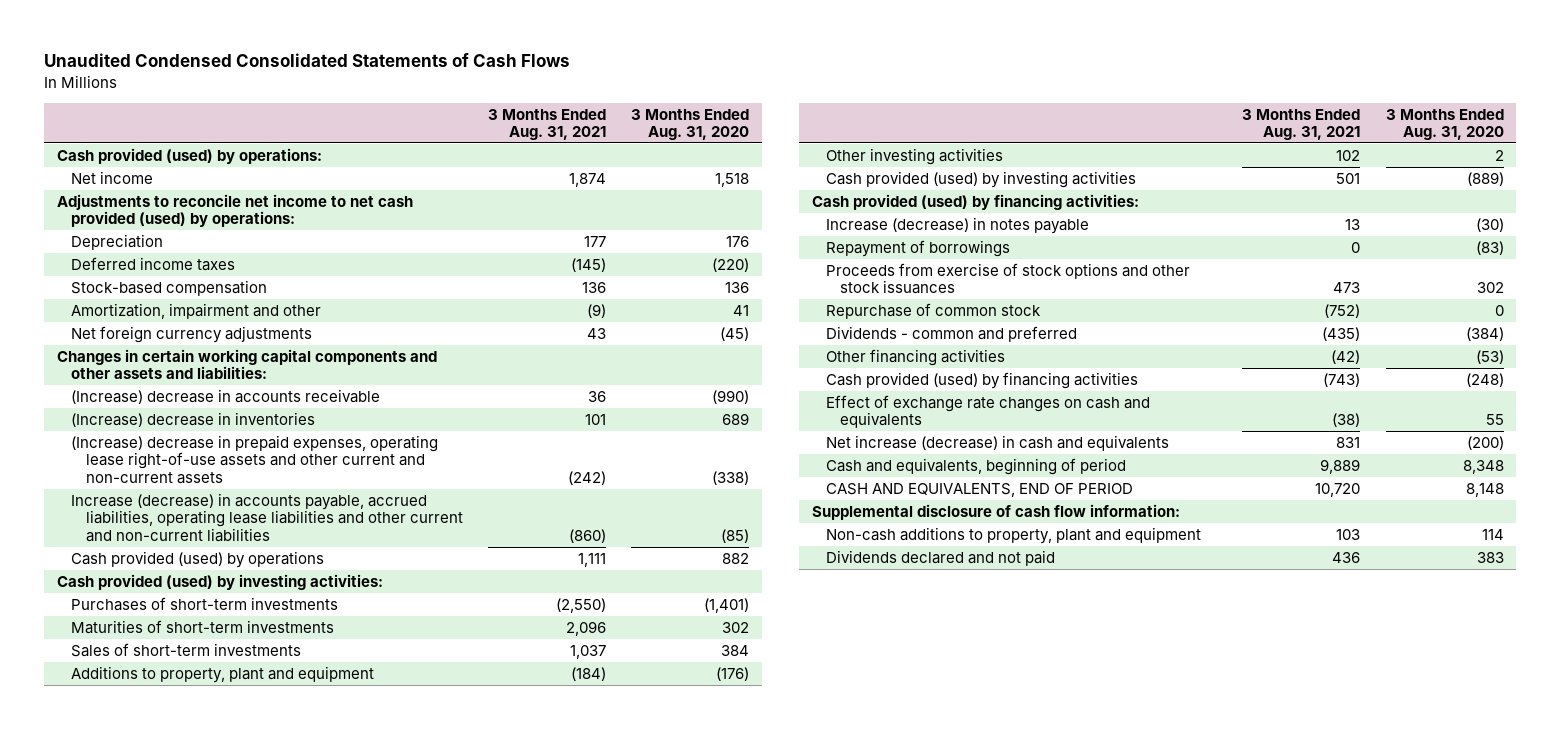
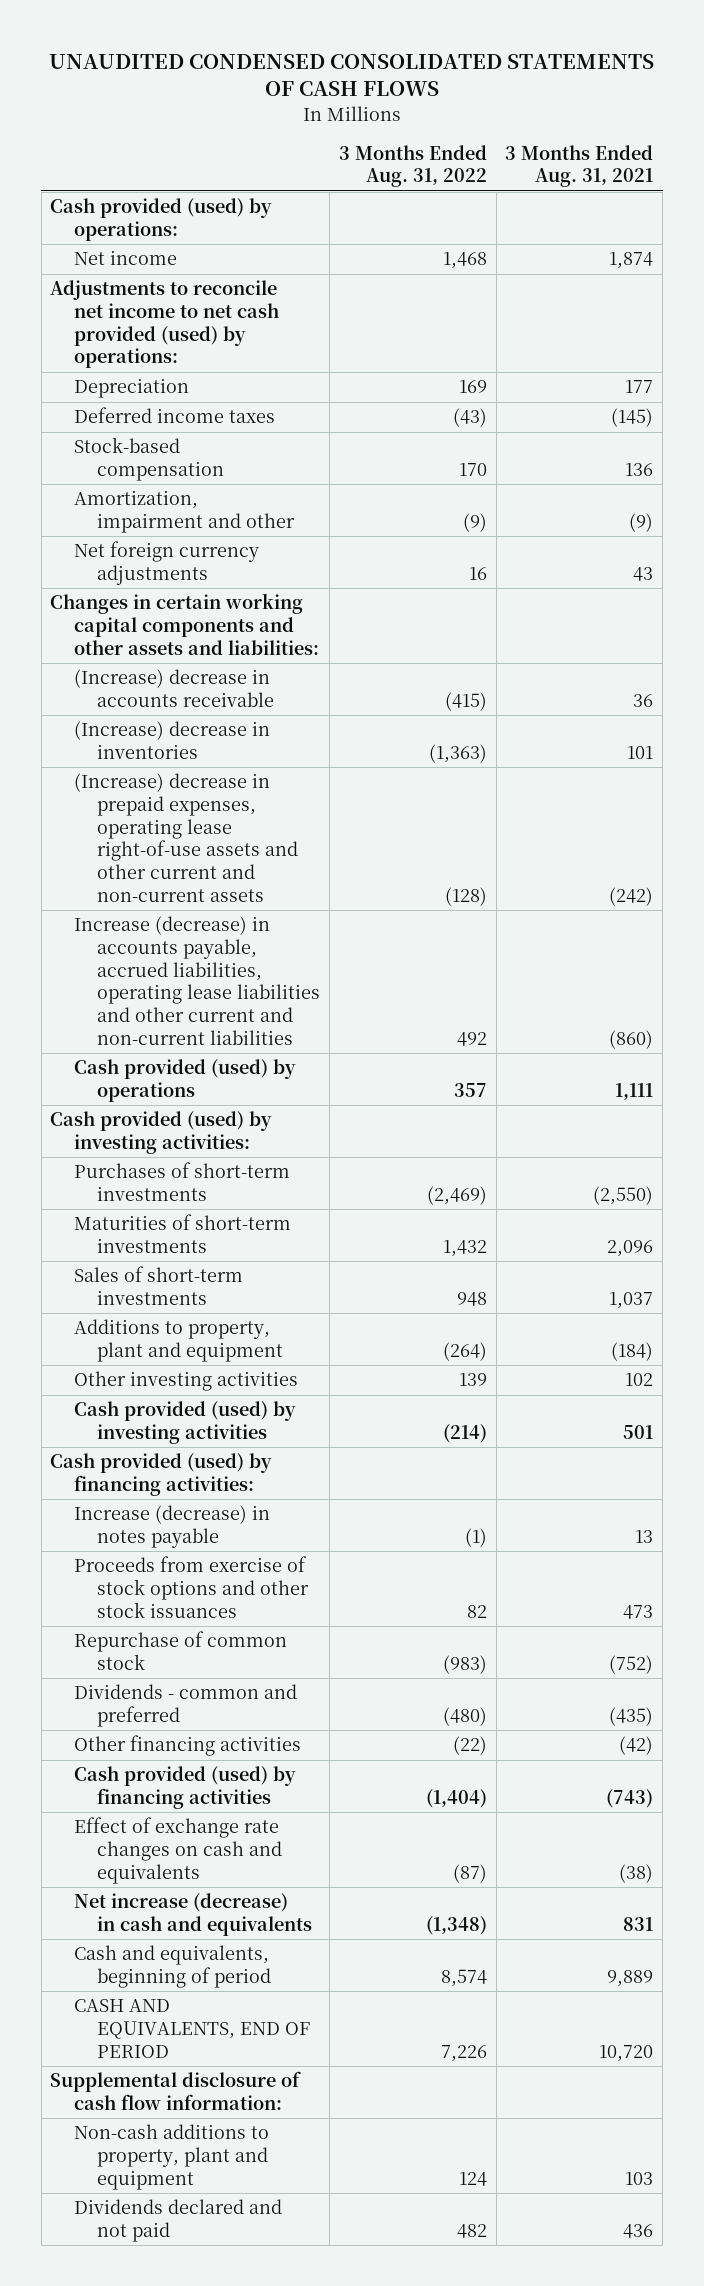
- Unaudited Condensed Consolidated Statements of Cash Flows
+ UNAUDITED CONDENSED CONSOLIDATED STATEMENTS OF CASH FLOWS
- | 3 Months Ended Aug. 31, 2021 | 3 Months Ended Aug. 31, 2020
+ | 3 Months Ended Aug. 31, 2022 | 3 Months Ended Aug. 31, 2021
- Repayment of borrowings | 0 | (83)

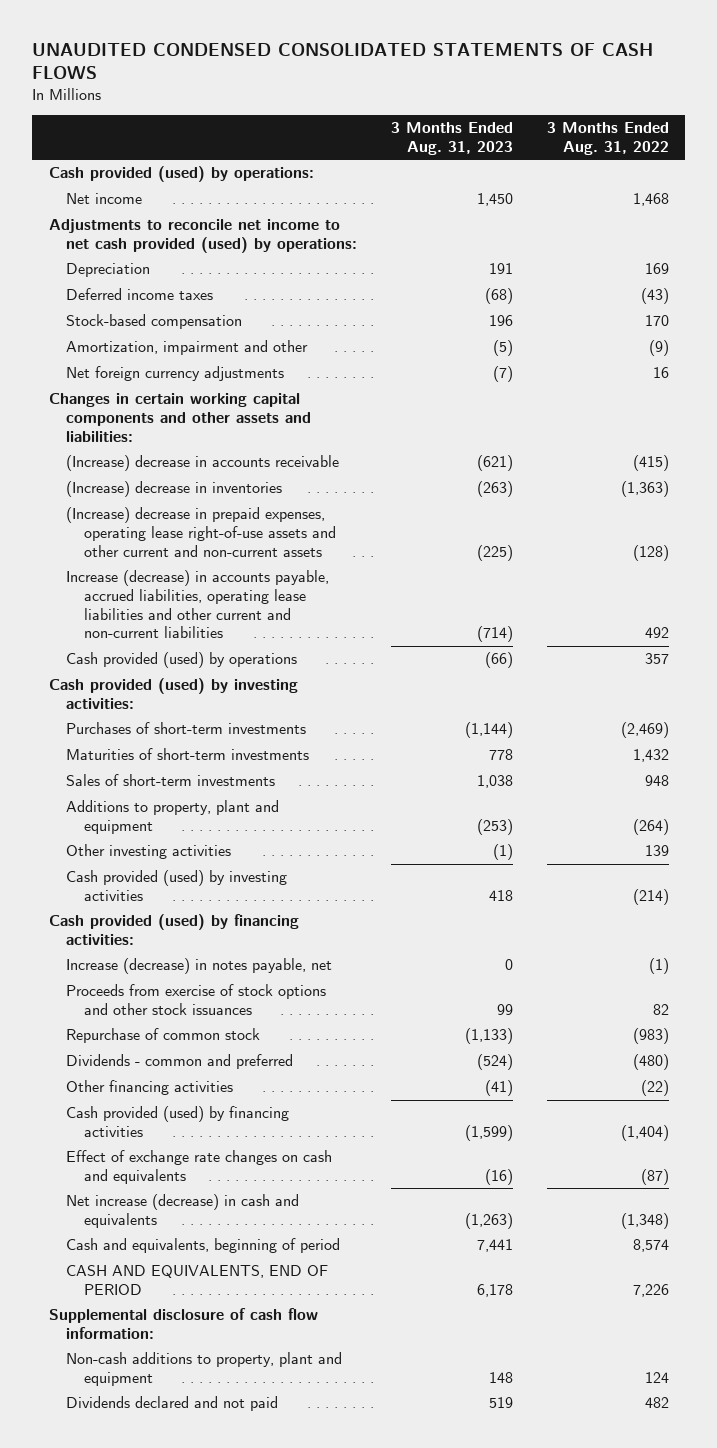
- | 3 Months Ended Aug. 31, 2022 | 3 Months Ended Aug. 31, 2021
+ | 3 Months Ended Aug. 31, 2023 | 3 Months Ended Aug. 31, 2022
- Increase (decrease) in notes payable | (1) | 13
+ Increase (decrease) in notes payable, net | 0 | (1)

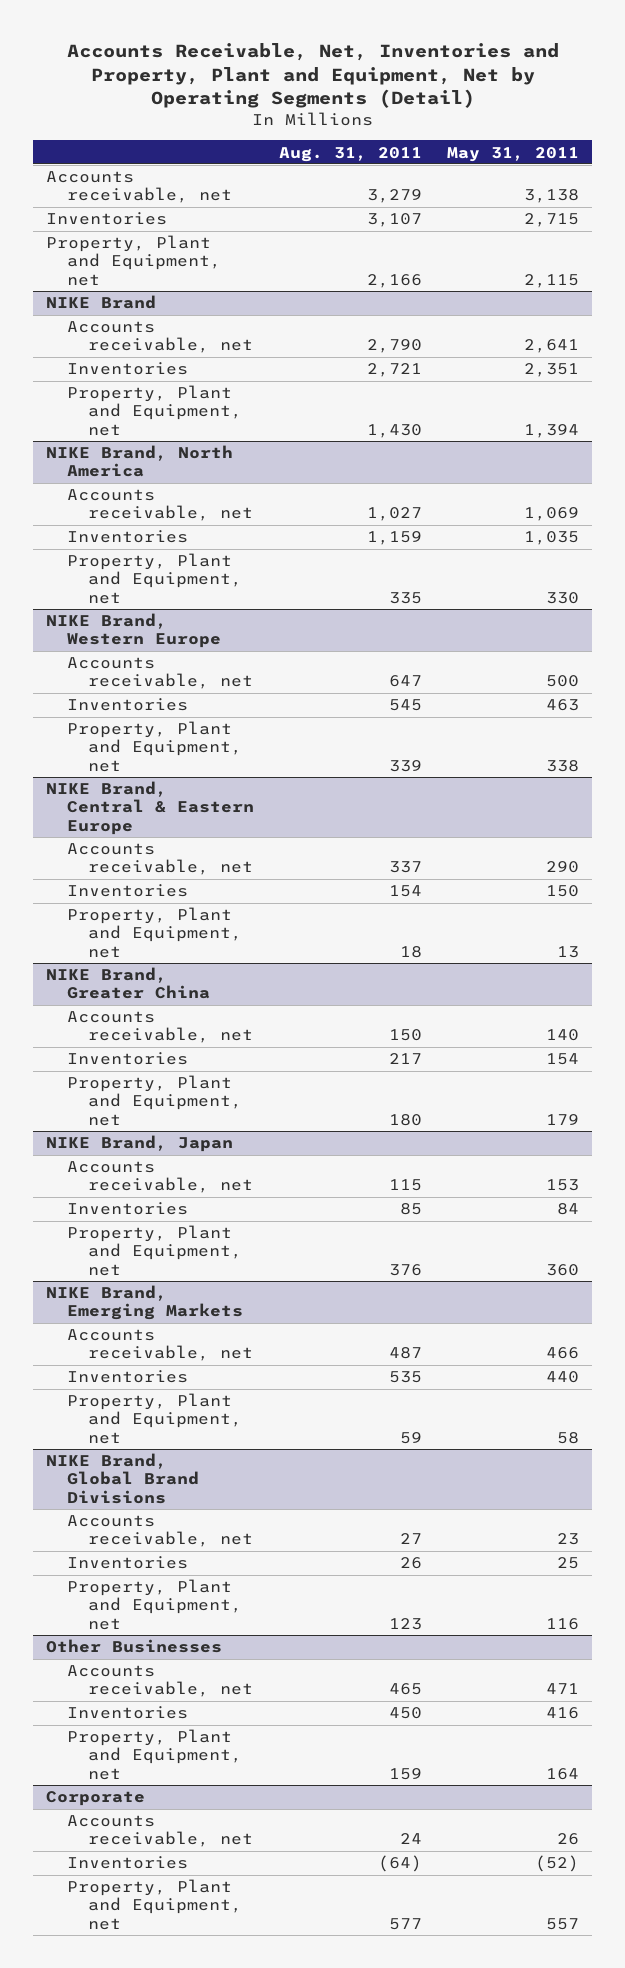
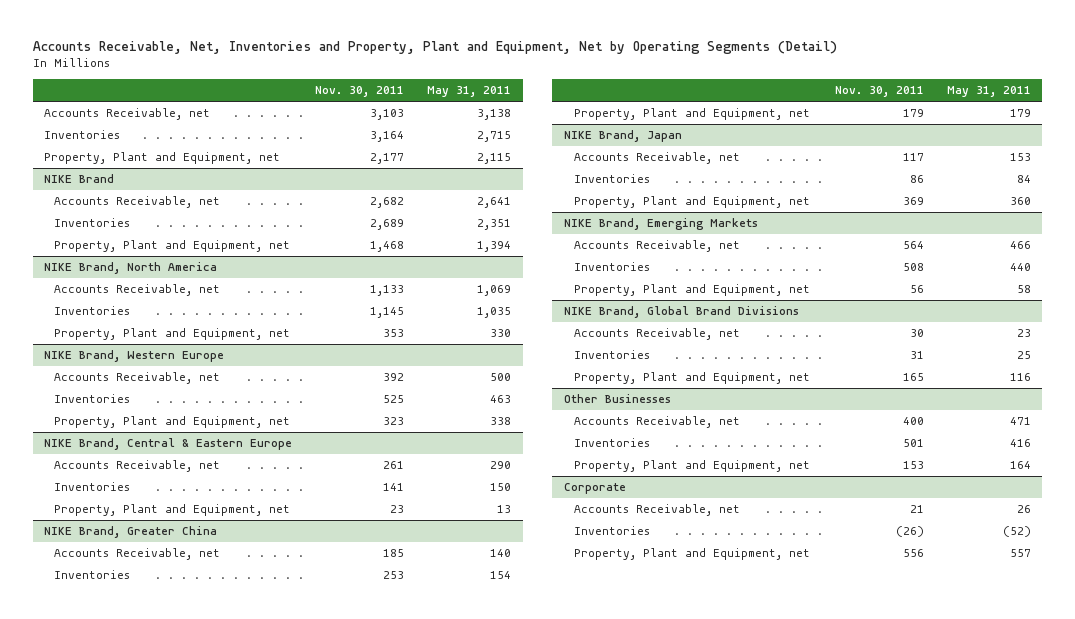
- | Aug. 31, 2011 | May 31, 2011
+ | Nov. 30, 2011 | May 31, 2011
- Accounts receivable, net | 3,279 | 3,138
+ Accounts Receivable, net | 3,103 | 3,138
@ NIKE Brand
- Accounts receivable, net | 2,790 | 2,641
+ Accounts Receivable, net | 2,682 | 2,641
@ NIKE Brand, North America
- Accounts receivable, net | 1,027 | 1,069
+ Accounts Receivable, net | 1,133 | 1,069
@ NIKE Brand, Western Europe
- Accounts receivable, net | 647 | 500
+ Accounts Receivable, net | 392 | 500
@ NIKE Brand, Central & Eastern Europe
- Accounts receivable, net | 337 | 290
+ Accounts Receivable, net | 261 | 290
@ NIKE Brand, Greater China
- Accounts receivable, net | 150 | 140
+ Accounts Receivable, net | 185 | 140
@ NIKE Brand, Japan
- Accounts receivable, net | 115 | 153
+ Accounts Receivable, net | 117 | 153
@ NIKE Brand, Emerging Markets
- Accounts receivable, net | 487 | 466
+ Accounts Receivable, net | 564 | 466
@ NIKE Brand, Global Brand Divisions
- Accounts receivable, net | 27 | 23
+ Accounts Receivable, net | 30 | 23
@ Other Businesses
- Accounts receivable, net | 465 | 471
+ Accounts Receivable, net | 400 | 471
@ Corporate
- Accounts receivable, net | 24 | 26
+ Accounts Receivable, net | 21 | 26

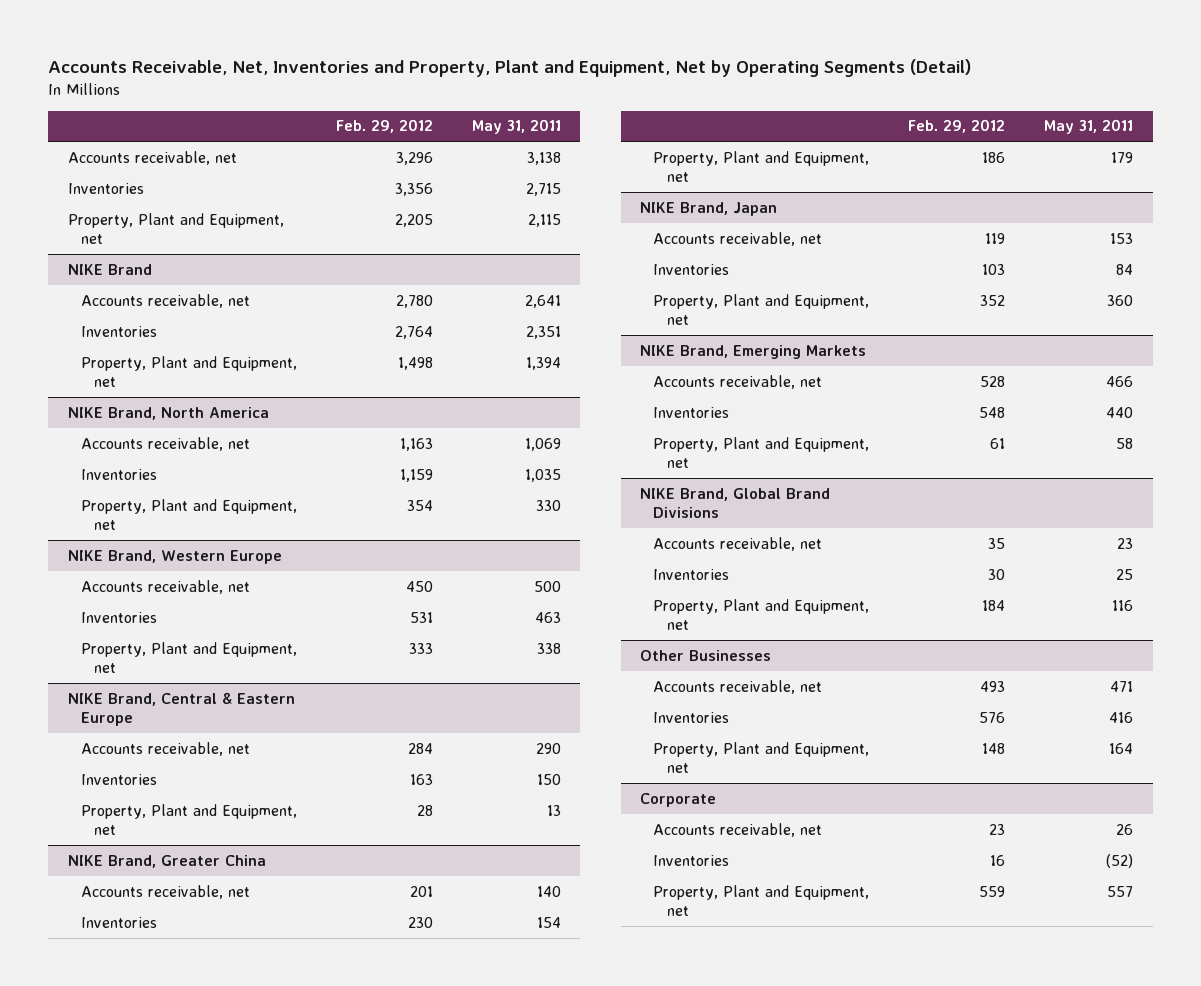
- | Nov. 30, 2011 | May 31, 2011
+ | Feb. 29, 2012 | May 31, 2011
- Accounts Receivable, net | 3,103 | 3,138
+ Accounts receivable, net | 3,296 | 3,138
@ NIKE Brand
- Accounts Receivable, net | 2,682 | 2,641
+ Accounts receivable, net | 2,780 | 2,641
@ NIKE Brand, North America
- Accounts Receivable, net | 1,133 | 1,069
+ Accounts receivable, net | 1,163 | 1,069
@ NIKE Brand, Western Europe
- Accounts Receivable, net | 392 | 500
+ Accounts receivable, net | 450 | 500
@ NIKE Brand, Central & Eastern Europe
- Accounts Receivable, net | 261 | 290
+ Accounts receivable, net | 284 | 290
@ NIKE Brand, Greater China
- Accounts Receivable, net | 185 | 140
+ Accounts receivable, net | 201 | 140
@ NIKE Brand, Japan
- Accounts Receivable, net | 117 | 153
+ Accounts receivable, net | 119 | 153
@ NIKE Brand, Emerging Markets
- Accounts Receivable, net | 564 | 466
+ Accounts receivable, net | 528 | 466
@ NIKE Brand, Global Brand Divisions
- Accounts Receivable, net | 30 | 23
+ Accounts receivable, net | 35 | 23
@ Other Businesses
- Accounts Receivable, net | 400 | 471
+ Accounts receivable, net | 493 | 471
@ Corporate
- Accounts Receivable, net | 21 | 26
+ Accounts receivable, net | 23 | 26

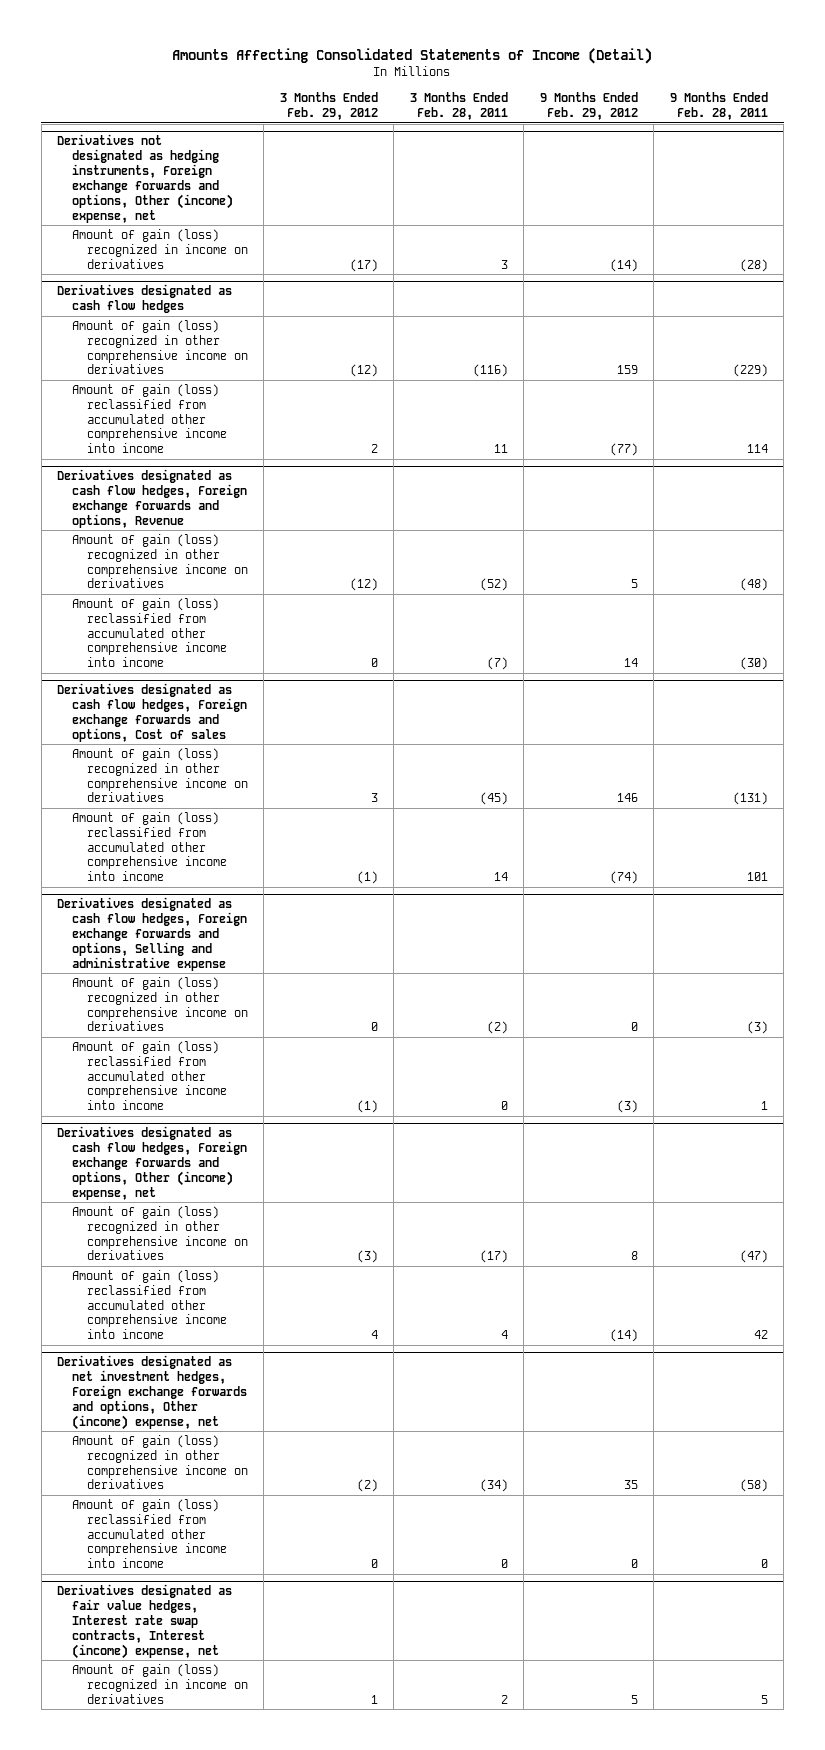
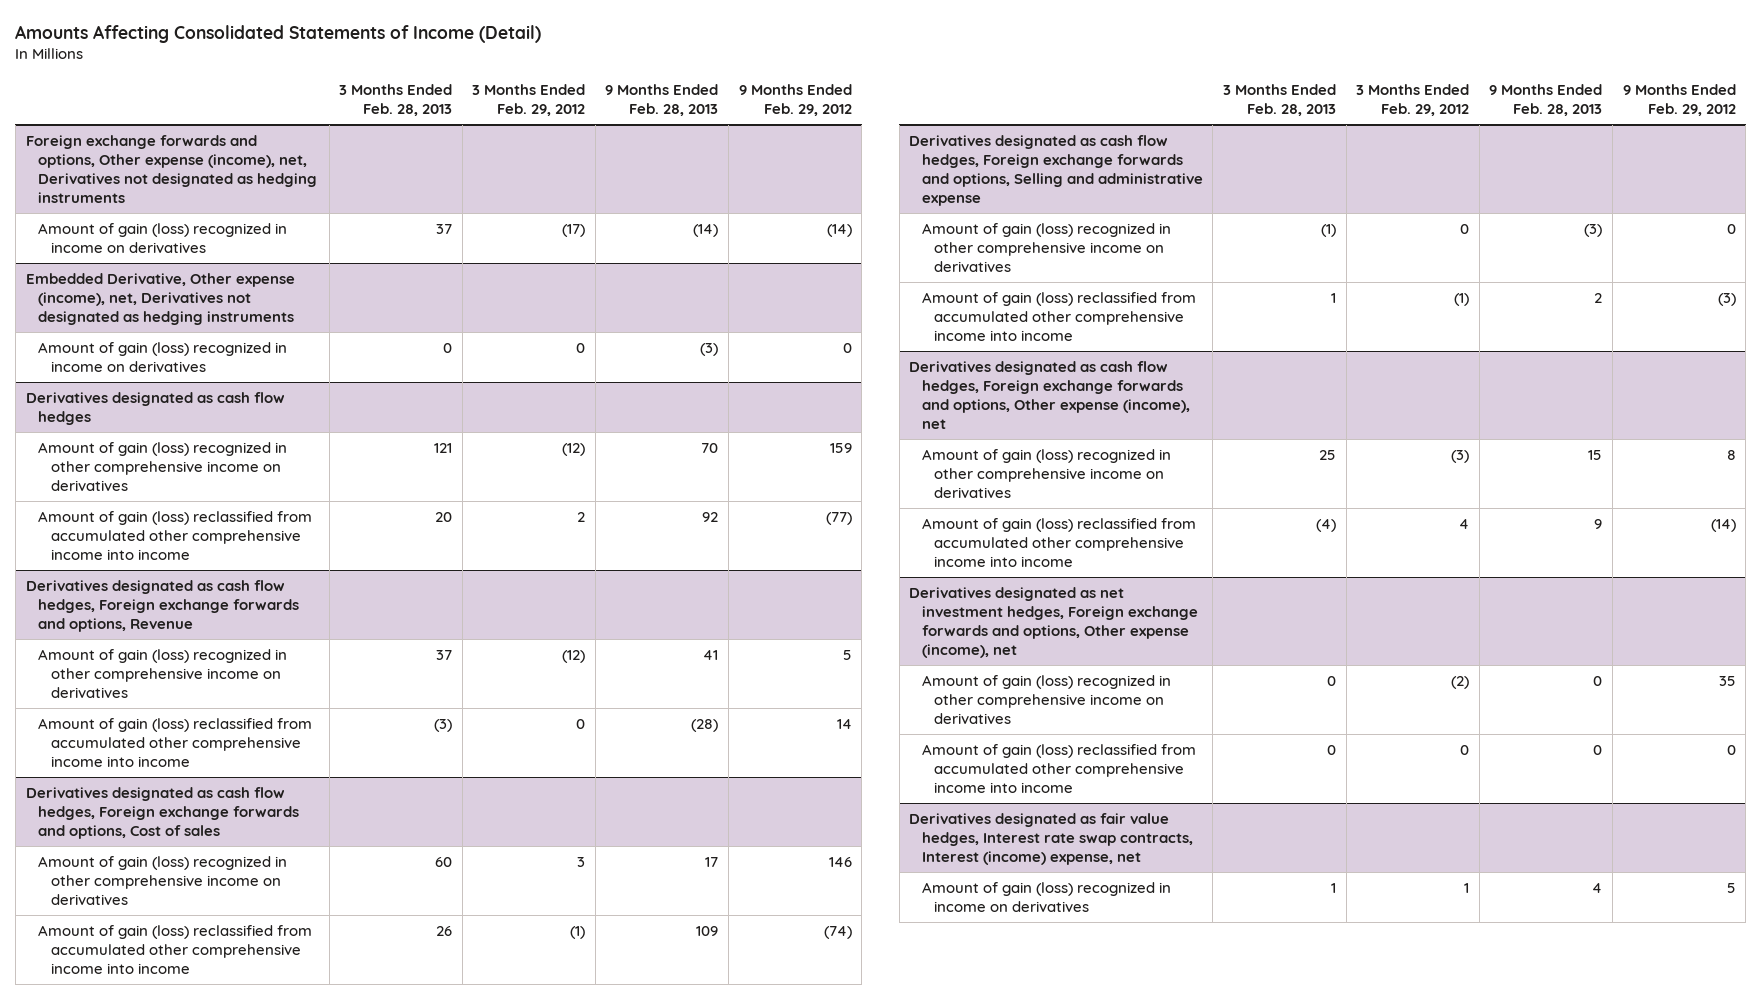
- | 3 Months Ended Feb. 29, 2012 | 3 Months Ended Feb. 28, 2011 | 9 Months Ended Feb. 29, 2012 | 9 Months Ended Feb. 28, 2011
+ | 3 Months Ended Feb. 28, 2013 | 3 Months Ended Feb. 29, 2012 | 9 Months Ended Feb. 28, 2013 | 9 Months Ended Feb. 29, 2012
- Derivatives not designated as hedging instruments, Foreign exchange forwards and options, Other (income) expense, net
+ Foreign exchange forwards and options, Other expense (income), net, Derivatives not designated as hedging instruments
+ Embedded Derivative, Other expense (income), net, Derivatives not designated as hedging instruments
+ Amount of gain (loss) recognized in income on derivatives | 0 | 0 | (3) | 0
- Derivatives designated as cash flow hedges, Foreign exchange forwards and options, Other (income) expense, net
+ Derivatives designated as cash flow hedges, Foreign exchange forwards and options, Other expense (income), net
- Derivatives designated as net investment hedges, Foreign exchange forwards and options, Other (income) expense, net
+ Derivatives designated as net investment hedges, Foreign exchange forwards and options, Other expense (income), net

